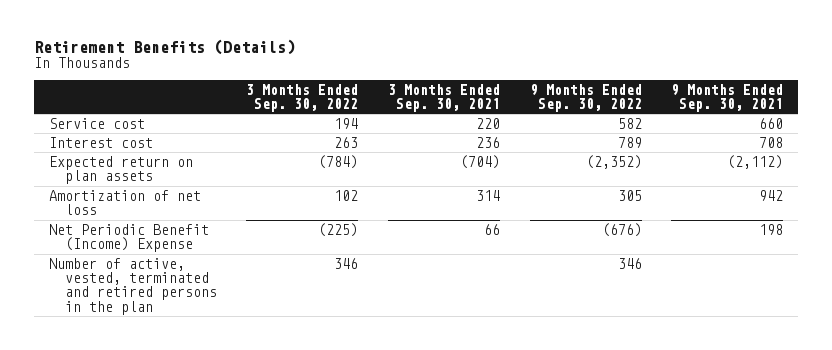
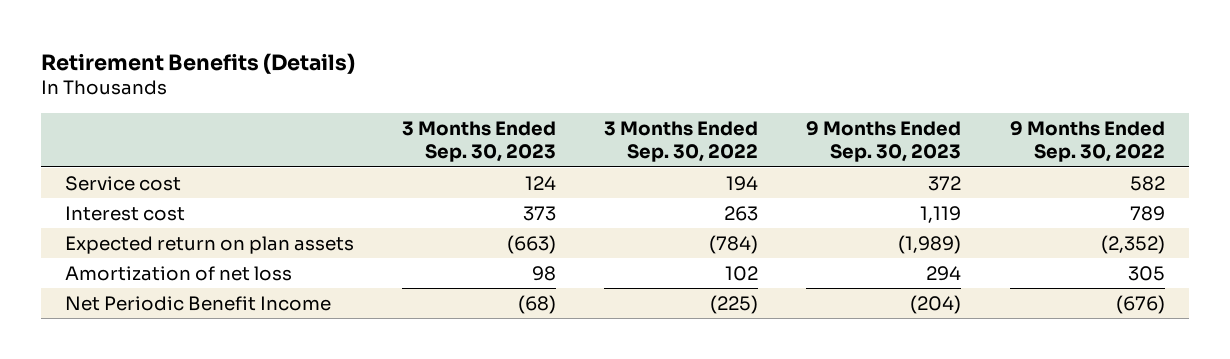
- | 3 Months Ended Sep. 30, 2022 | 3 Months Ended Sep. 30, 2021 | 9 Months Ended Sep. 30, 2022 | 9 Months Ended Sep. 30, 2021
+ | 3 Months Ended Sep. 30, 2023 | 3 Months Ended Sep. 30, 2022 | 9 Months Ended Sep. 30, 2023 | 9 Months Ended Sep. 30, 2022
- Net Periodic Benefit (Income) Expense | (225) | 66 | (676) | 198
- Number of active, vested, terminated and retired persons in the plan | 346 | | 346 |
+ Net Periodic Benefit Income | (68) | (225) | (204) | (676)

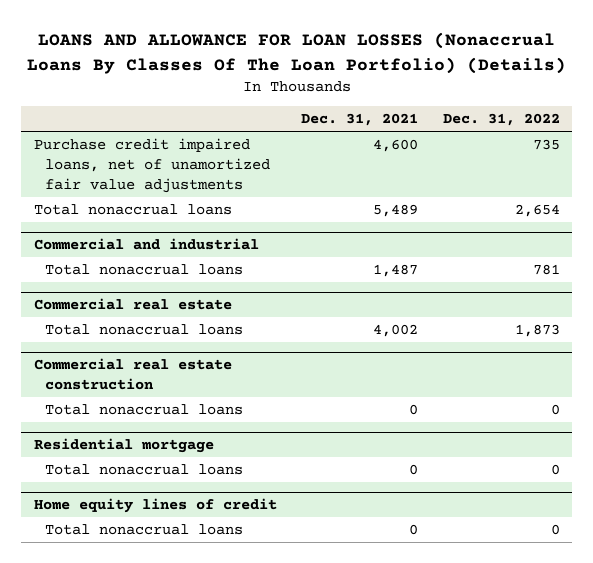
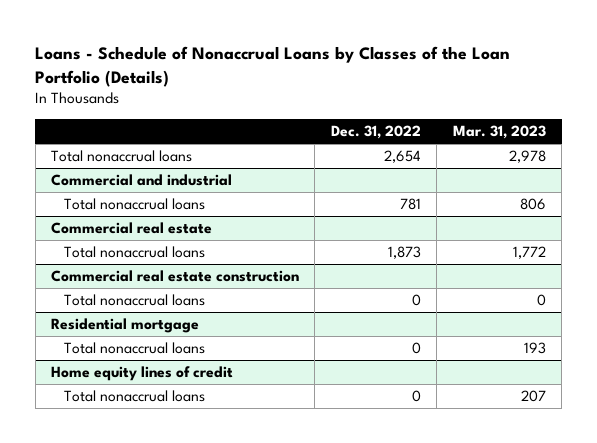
- LOANS AND ALLOWANCE FOR LOAN LOSSES (Nonaccrual Loans By Classes Of The Loan Portfolio) (Details)
+ Loans - Schedule of Nonaccrual Loans by Classes of the Loan Portfolio (Details)
- | Dec. 31, 2021 | Dec. 31, 2022
+ | Dec. 31, 2022 | Mar. 31, 2023
- Purchase credit impaired loans, net of unamortized fair value adjustments | 4,600 | 735

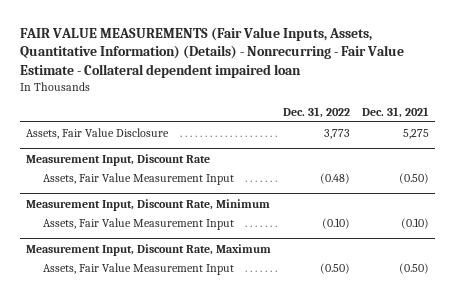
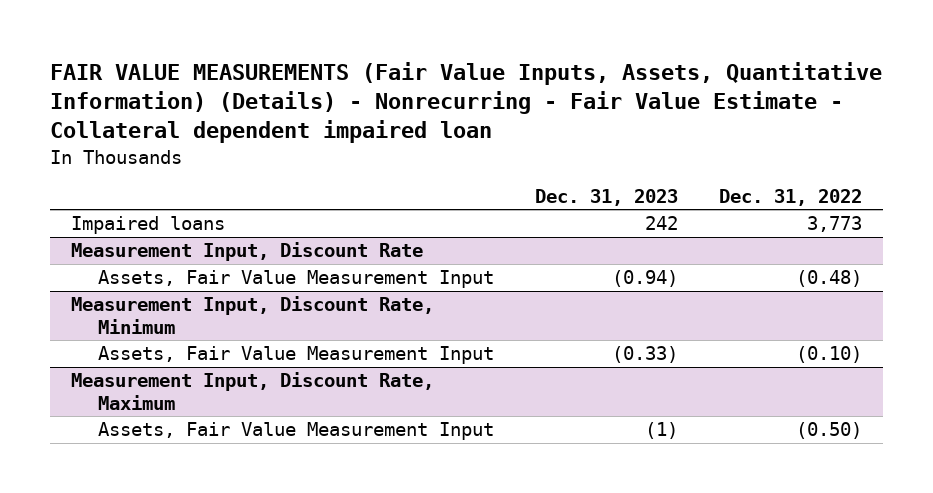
- | Dec. 31, 2022 | Dec. 31, 2021
+ | Dec. 31, 2023 | Dec. 31, 2022
- Assets, Fair Value Disclosure | 3,773 | 5,275
+ Impaired loans | 242 | 3,773

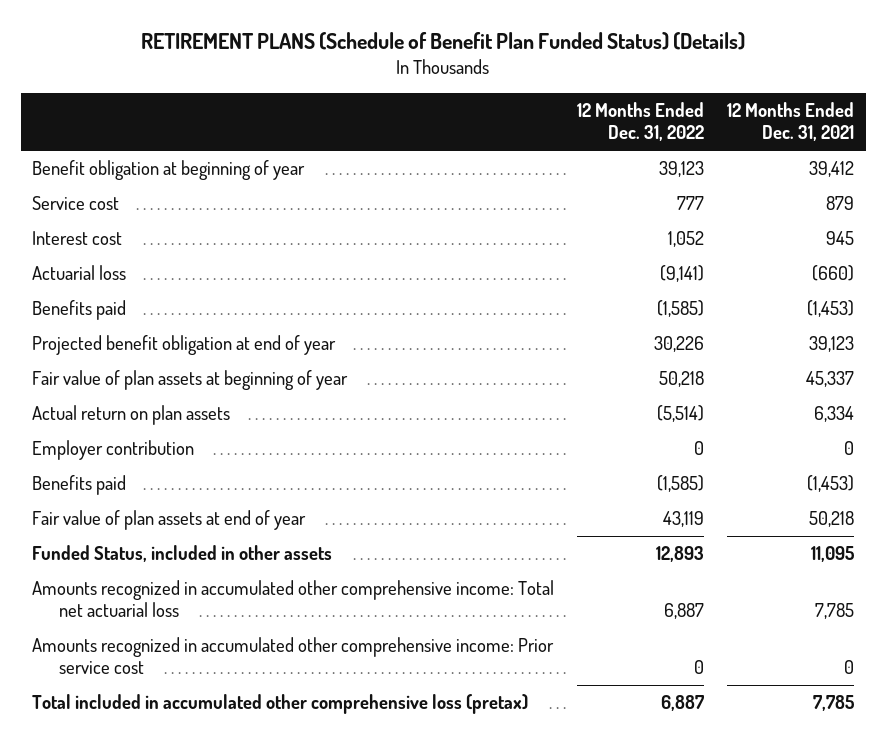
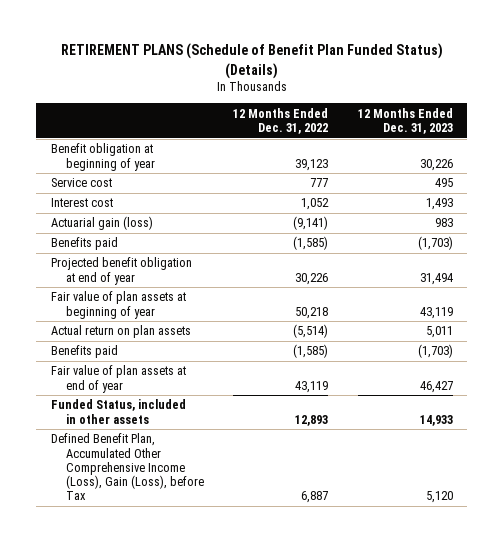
- | 12 Months Ended Dec. 31, 2022 | 12 Months Ended Dec. 31, 2021
+ | 12 Months Ended Dec. 31, 2022 | 12 Months Ended Dec. 31, 2023
- Actuarial loss | (9,141) | (660)
+ Actuarial gain (loss) | (9,141) | 983
- Employer contribution | 0 | 0
- Amounts recognized in accumulated other comprehensive income: Total net actuarial loss | 6,887 | 7,785
- Amounts recognized in accumulated other comprehensive income: Prior service cost | 0 | 0
- Total included in accumulated other comprehensive loss (pretax) | 6,887 | 7,785
+ Defined Benefit Plan, Accumulated Other Comprehensive Income (Loss), Gain (Loss), before Tax | 6,887 | 5,120

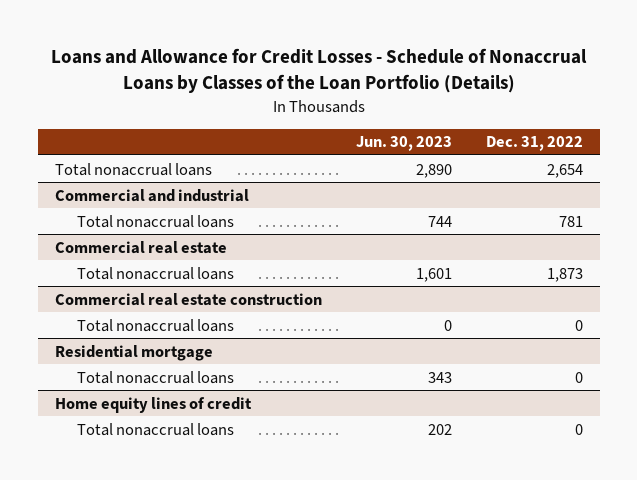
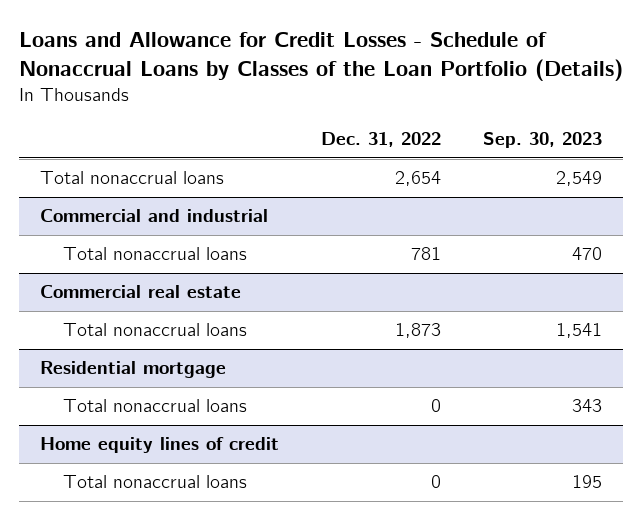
- | Jun. 30, 2023 | Dec. 31, 2022
+ | Dec. 31, 2022 | Sep. 30, 2023
- Commercial real estate construction
- Total nonaccrual loans | 0 | 0

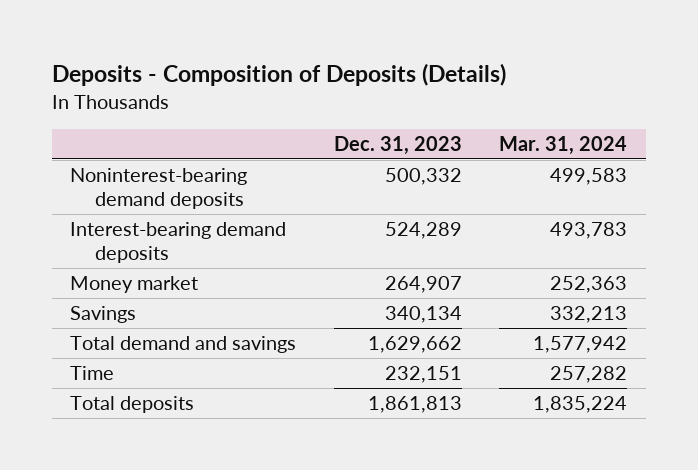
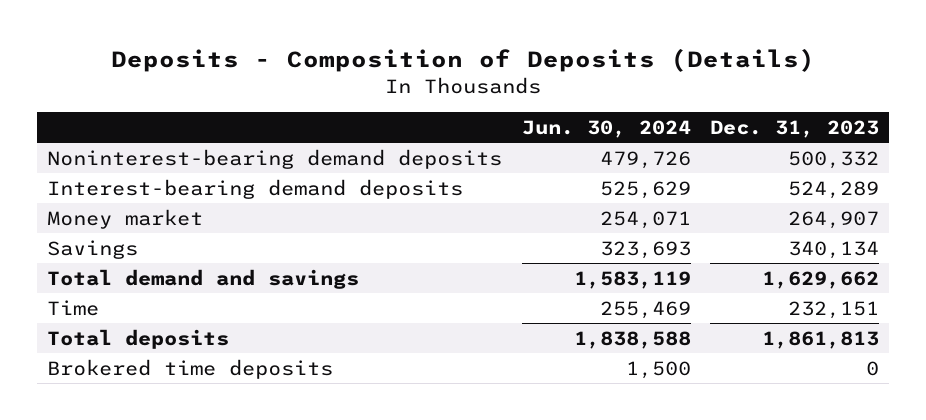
- | Dec. 31, 2023 | Mar. 31, 2024
+ | Jun. 30, 2024 | Dec. 31, 2023
+ Brokered time deposits | 1,500 | 0

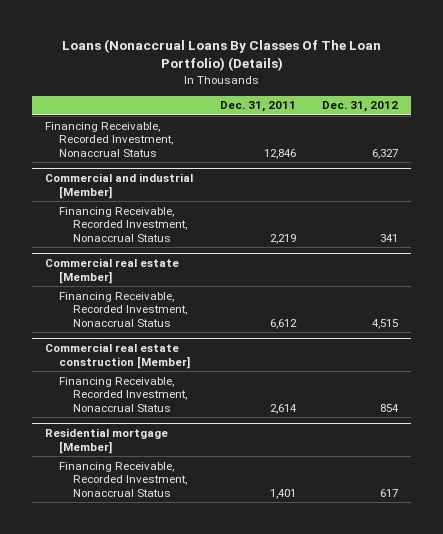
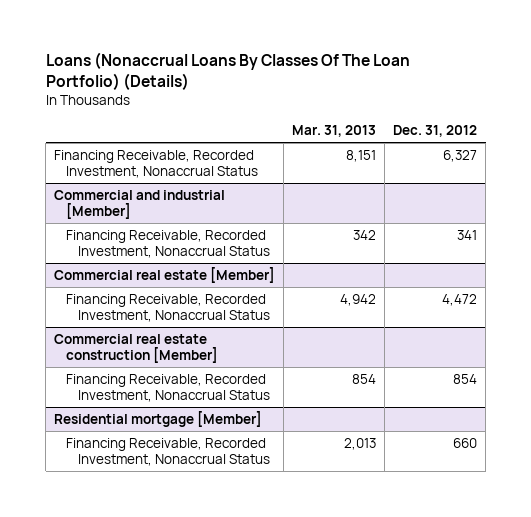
- | Dec. 31, 2011 | Dec. 31, 2012
+ | Mar. 31, 2013 | Dec. 31, 2012
@ Commercial real estate [Member]
- Financing Receivable, Recorded Investment, Nonaccrual Status | 6,612 | 4,515
+ Financing Receivable, Recorded Investment, Nonaccrual Status | 4,942 | 4,472
@ Residential mortgage [Member]
- Financing Receivable, Recorded Investment, Nonaccrual Status | 1,401 | 617
+ Financing Receivable, Recorded Investment, Nonaccrual Status | 2,013 | 660

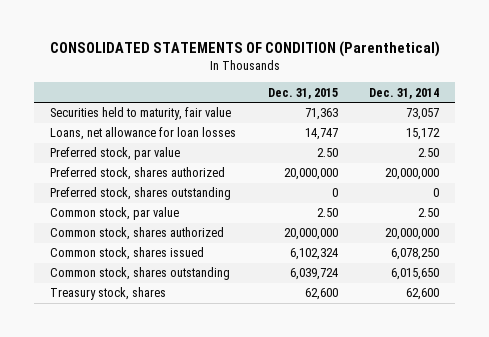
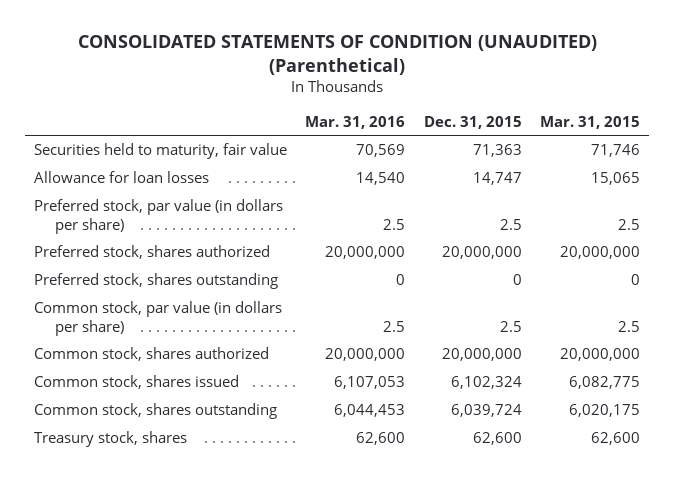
- CONSOLIDATED STATEMENTS OF CONDITION (Parenthetical)
+ CONSOLIDATED STATEMENTS OF CONDITION (UNAUDITED) (Parenthetical)
- | Dec. 31, 2015 | Dec. 31, 2014
+ | Mar. 31, 2016 | Dec. 31, 2015 | Mar. 31, 2015
- Loans, net allowance for loan losses | 14,747 | 15,172
- Preferred stock, par value | 2.50 | 2.50
+ Allowance for loan losses | 14,540 | 14,747 | 15,065
+ Preferred stock, par value (in dollars per share) | 2.5 | 2.5 | 2.5
- Common stock, par value | 2.50 | 2.50
+ Common stock, par value (in dollars per share) | 2.5 | 2.5 | 2.5

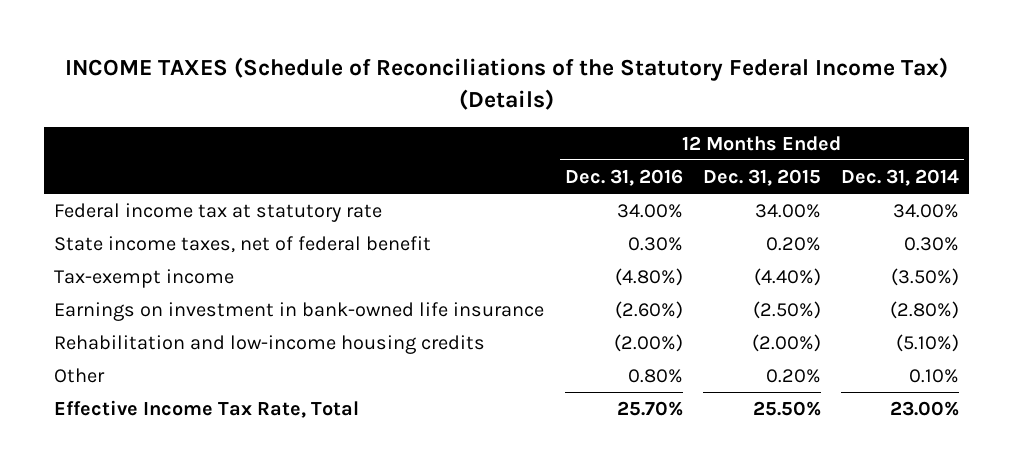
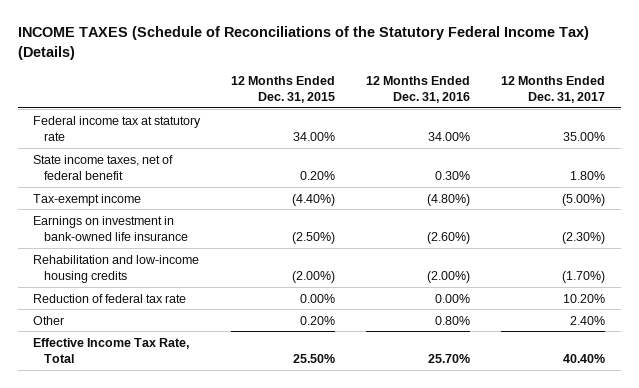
- | 12 Months Ended Dec. 31, 2016 | 12 Months Ended Dec. 31, 2015 | 12 Months Ended Dec. 31, 2014
+ | 12 Months Ended Dec. 31, 2015 | 12 Months Ended Dec. 31, 2016 | 12 Months Ended Dec. 31, 2017
+ Reduction of federal tax rate | 0.00% | 0.00% | 10.20%

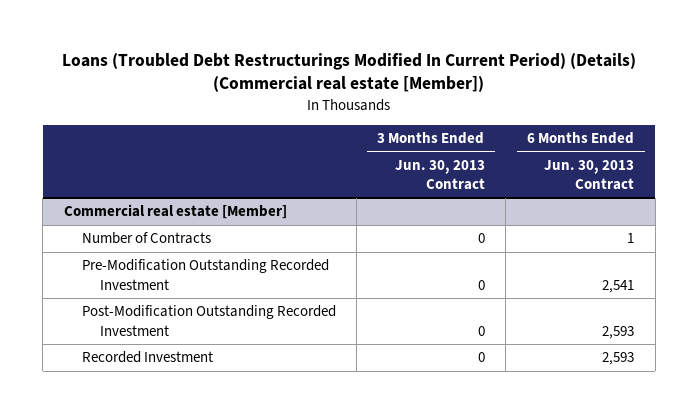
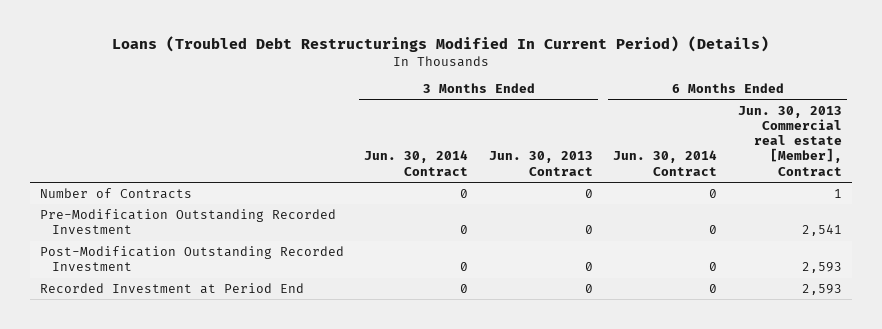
- Loans (Troubled Debt Restructurings Modified In Current Period) (Details) (Commercial real estate [Member])
+ Loans (Troubled Debt Restructurings Modified In Current Period) (Details)
- | 3 Months Ended Jun. 30, 2013 Contract | 6 Months Ended Jun. 30, 2013 Contract
+ | 3 Months Ended Jun. 30, 2014 Contract | 3 Months Ended Jun. 30, 2013 Contract | 6 Months Ended Jun. 30, 2014 Contract | 6 Months Ended Jun. 30, 2013 Commercial real estate [Member], Contract
- Commercial real estate [Member]
- Recorded Investment | 0 | 2,593
+ Recorded Investment at Period End | 0 | 0 | 0 | 2,593

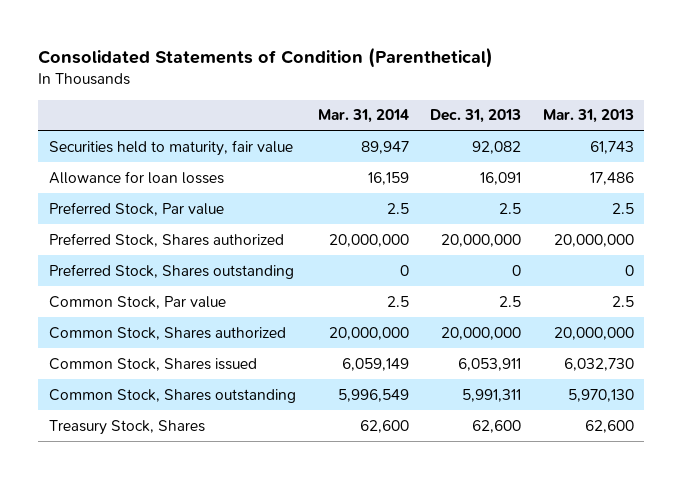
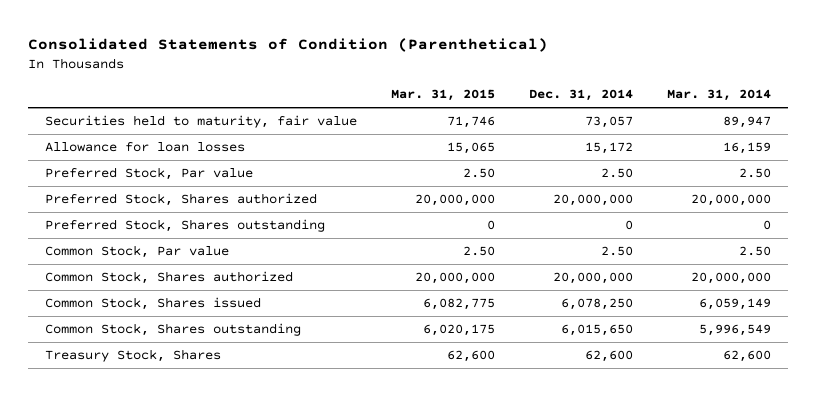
- | Mar. 31, 2014 | Dec. 31, 2013 | Mar. 31, 2013
+ | Mar. 31, 2015 | Dec. 31, 2014 | Mar. 31, 2014
- Preferred Stock, Par value | 2.5 | 2.5 | 2.5
+ Preferred Stock, Par value | 2.50 | 2.50 | 2.50
- Common Stock, Par value | 2.5 | 2.5 | 2.5
+ Common Stock, Par value | 2.50 | 2.50 | 2.50

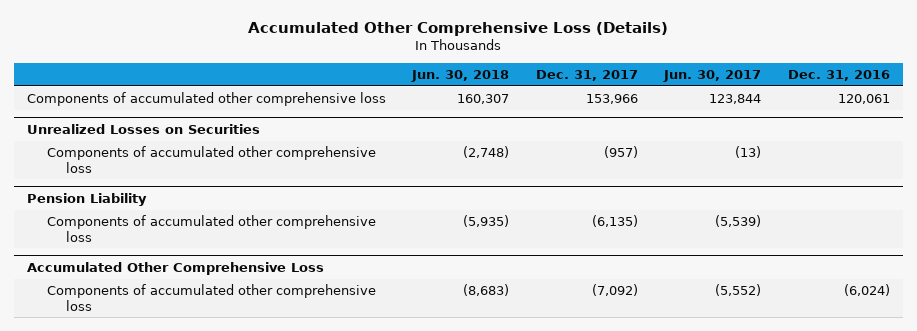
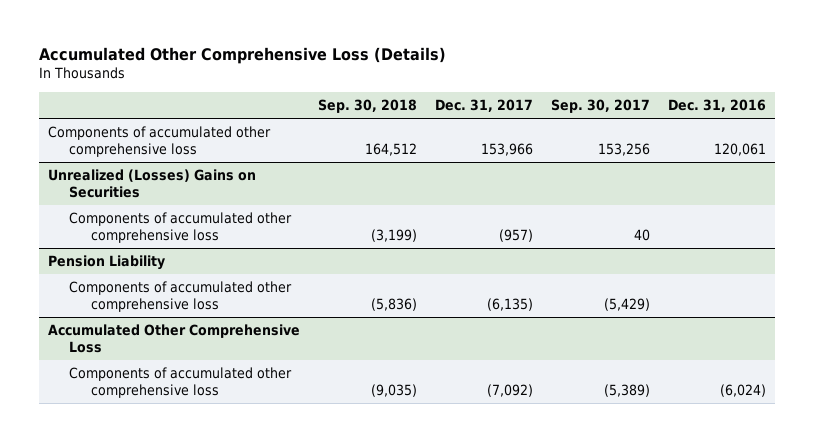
- | Jun. 30, 2018 | Dec. 31, 2017 | Jun. 30, 2017 | Dec. 31, 2016
+ | Sep. 30, 2018 | Dec. 31, 2017 | Sep. 30, 2017 | Dec. 31, 2016
- Unrealized Losses on Securities
+ Unrealized (Losses) Gains on Securities

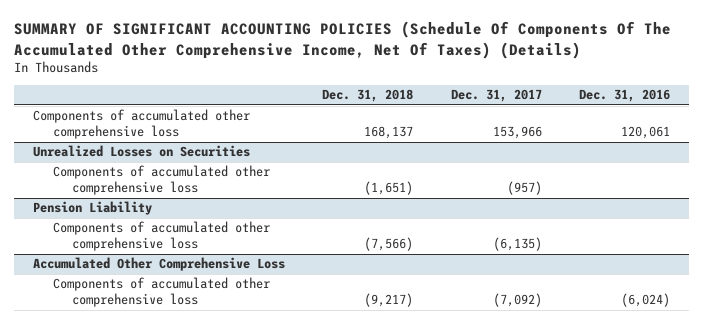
- Accumulated Other Comprehensive Loss (Details)
+ SUMMARY OF SIGNIFICANT ACCOUNTING POLICIES (Schedule Of Components Of The Accumulated Other Comprehensive Income, Net Of Taxes) (Details)
- | Sep. 30, 2018 | Dec. 31, 2017 | Sep. 30, 2017 | Dec. 31, 2016
+ | Dec. 31, 2018 | Dec. 31, 2017 | Dec. 31, 2016
- Unrealized (Losses) Gains on Securities
+ Unrealized Losses on Securities

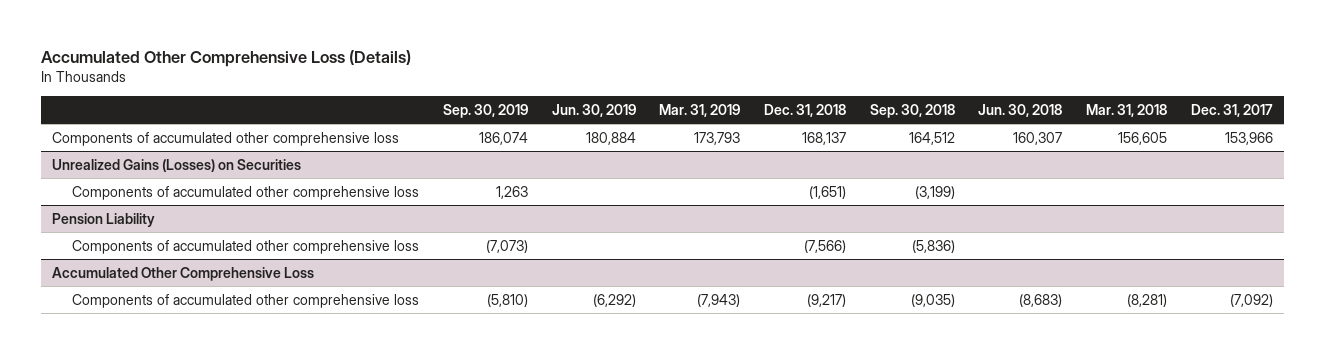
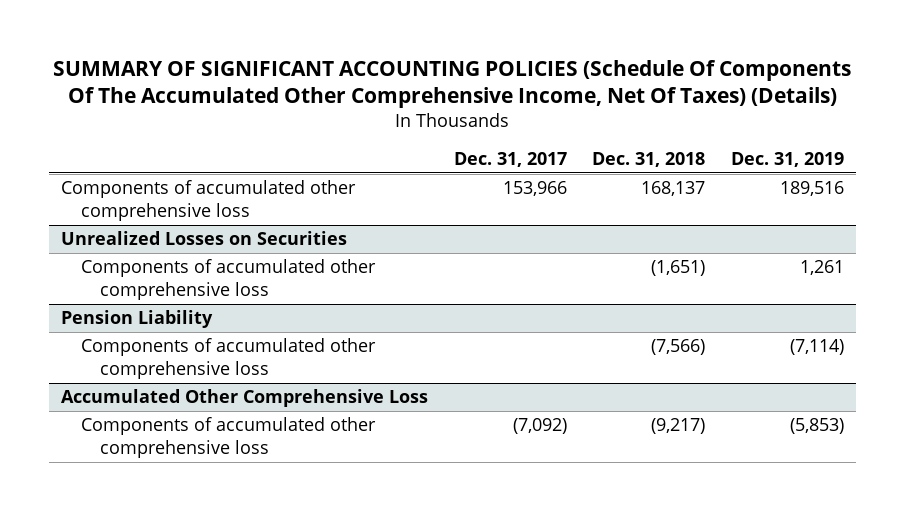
- Accumulated Other Comprehensive Loss (Details)
+ SUMMARY OF SIGNIFICANT ACCOUNTING POLICIES (Schedule Of Components Of The Accumulated Other Comprehensive Income, Net Of Taxes) (Details)
- | Sep. 30, 2019 | Jun. 30, 2019 | Mar. 31, 2019 | Dec. 31, 2018 | Sep. 30, 2018 | Jun. 30, 2018 | Mar. 31, 2018 | Dec. 31, 2017
+ | Dec. 31, 2017 | Dec. 31, 2018 | Dec. 31, 2019
- Unrealized Gains (Losses) on Securities
+ Unrealized Losses on Securities

